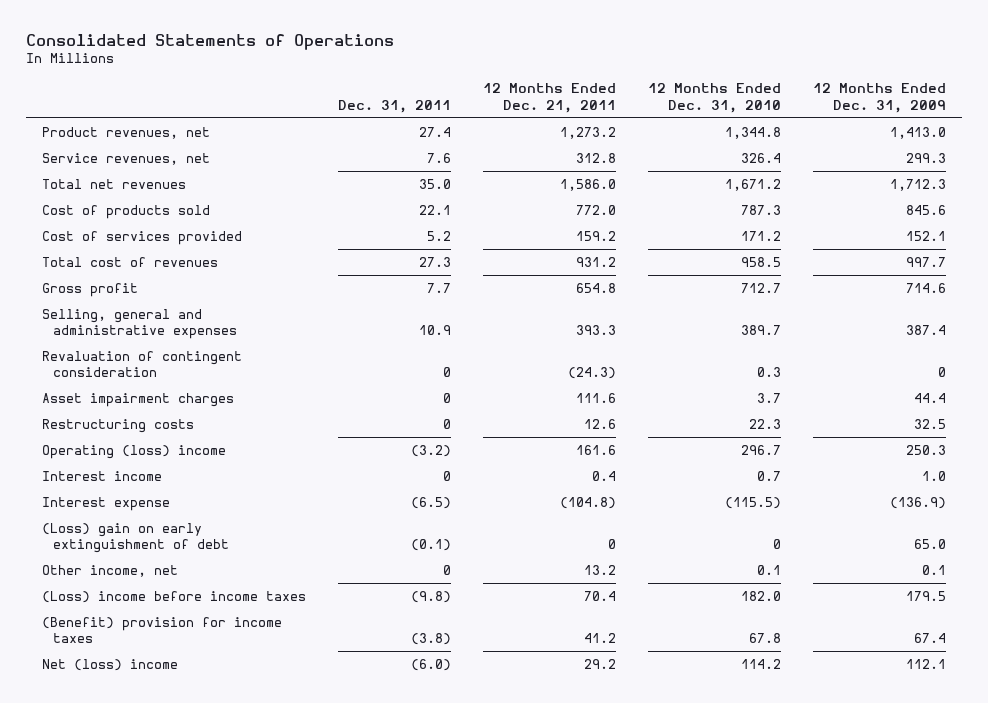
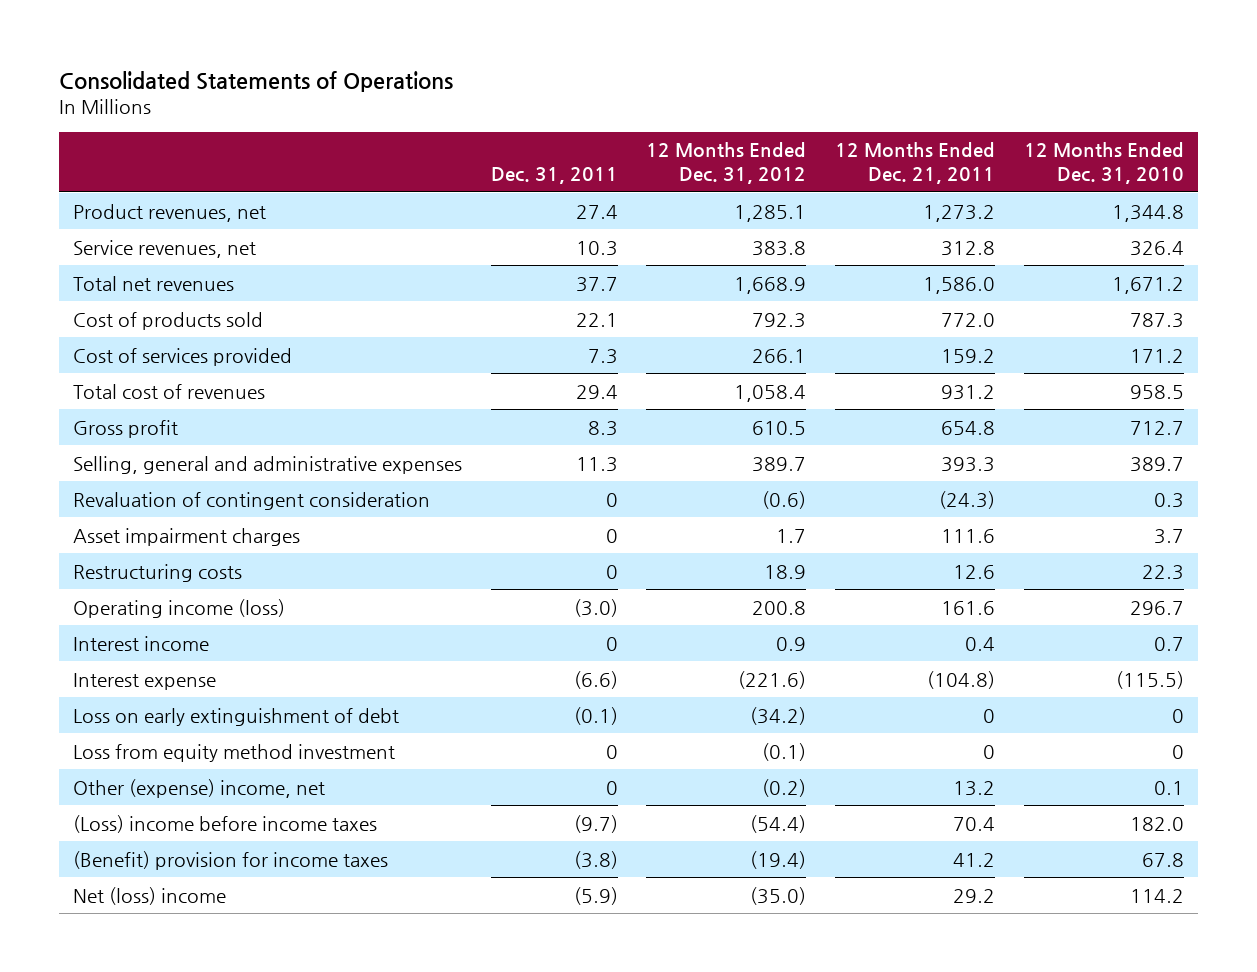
- | Dec. 31, 2011 | 12 Months Ended Dec. 21, 2011 | 12 Months Ended Dec. 31, 2010 | 12 Months Ended Dec. 31, 2009
+ | Dec. 31, 2011 | 12 Months Ended Dec. 31, 2012 | 12 Months Ended Dec. 21, 2011 | 12 Months Ended Dec. 31, 2010
- Service revenues, net | 7.6 | 312.8 | 326.4 | 299.3
- Total net revenues | 35.0 | 1,586.0 | 1,671.2 | 1,712.3
+ Service revenues, net | 10.3 | 383.8 | 312.8 | 326.4
+ Total net revenues | 37.7 | 1,668.9 | 1,586.0 | 1,671.2
- Cost of services provided | 5.2 | 159.2 | 171.2 | 152.1
- Total cost of revenues | 27.3 | 931.2 | 958.5 | 997.7
- Gross profit | 7.7 | 654.8 | 712.7 | 714.6
- Selling, general and administrative expenses | 10.9 | 393.3 | 389.7 | 387.4
+ Cost of services provided | 7.3 | 266.1 | 159.2 | 171.2
+ Total cost of revenues | 29.4 | 1,058.4 | 931.2 | 958.5
+ Gross profit | 8.3 | 610.5 | 654.8 | 712.7
+ Selling, general and administrative expenses | 11.3 | 389.7 | 393.3 | 389.7
- Operating (loss) income | (3.2) | 161.6 | 296.7 | 250.3
+ Operating income (loss) | (3.0) | 200.8 | 161.6 | 296.7
- Interest expense | (6.5) | (104.8) | (115.5) | (136.9)
- (Loss) gain on early extinguishment of debt | (0.1) | 0 | 0 | 65.0
- Other income, net | 0 | 13.2 | 0.1 | 0.1
- (Loss) income before income taxes | (9.8) | 70.4 | 182.0 | 179.5
+ Interest expense | (6.6) | (221.6) | (104.8) | (115.5)
+ Loss on early extinguishment of debt | (0.1) | (34.2) | 0 | 0
+ Loss from equity method investment | 0 | (0.1) | 0 | 0
+ Other (expense) income, net | 0 | (0.2) | 13.2 | 0.1
+ (Loss) income before income taxes | (9.7) | (54.4) | 70.4 | 182.0
- Net (loss) income | (6.0) | 29.2 | 114.2 | 112.1
+ Net (loss) income | (5.9) | (35.0) | 29.2 | 114.2

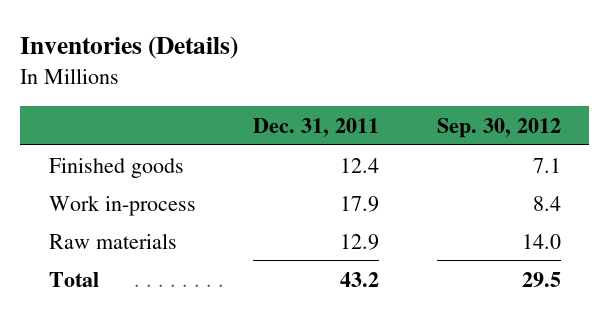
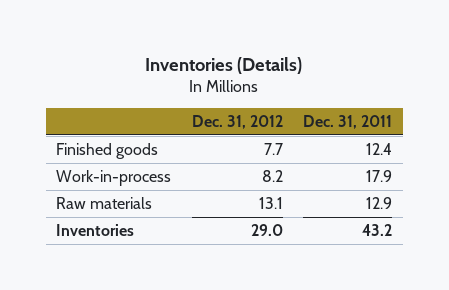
- | Dec. 31, 2011 | Sep. 30, 2012
+ | Dec. 31, 2012 | Dec. 31, 2011
- Work in-process | 17.9 | 8.4
+ Work-in-process | 8.2 | 17.9
- Total | 43.2 | 29.5
+ Inventories | 29.0 | 43.2

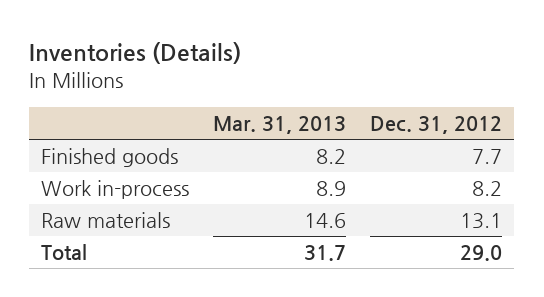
- | Dec. 31, 2012 | Dec. 31, 2011
+ | Mar. 31, 2013 | Dec. 31, 2012
- Work-in-process | 8.2 | 17.9
+ Work in-process | 8.9 | 8.2
- Inventories | 29.0 | 43.2
+ Total | 31.7 | 29.0

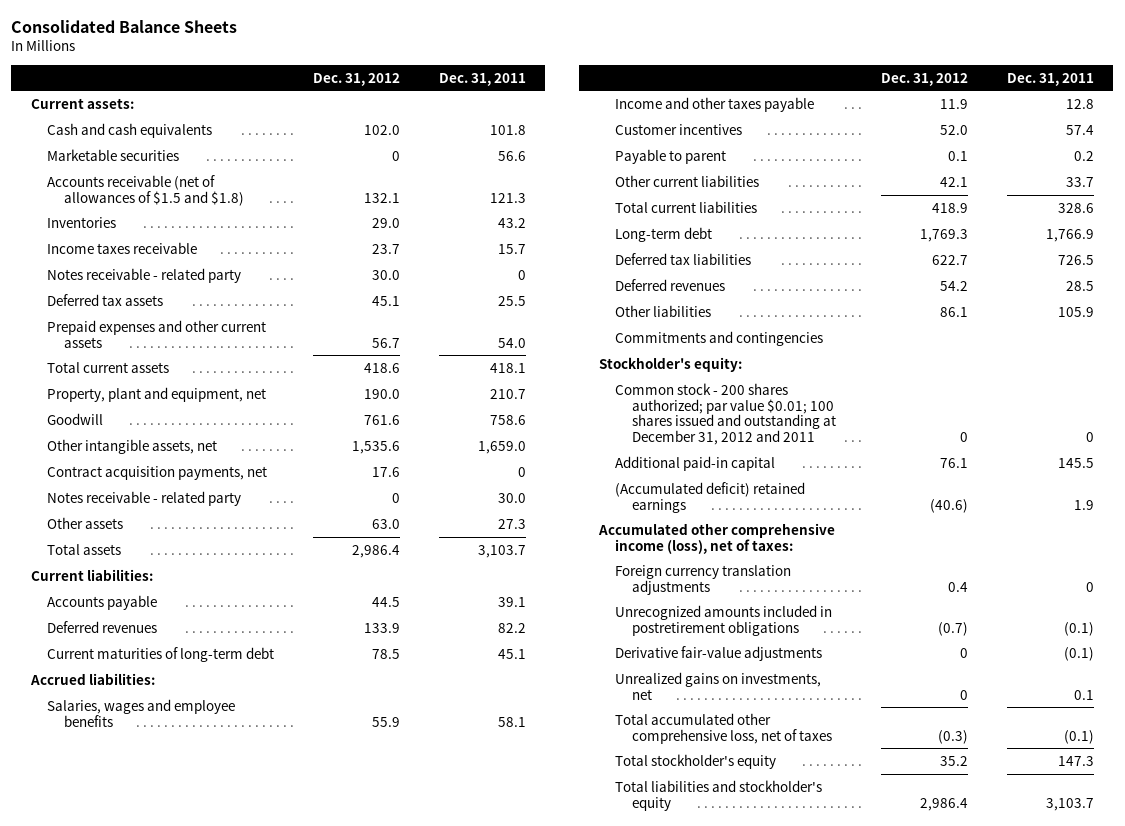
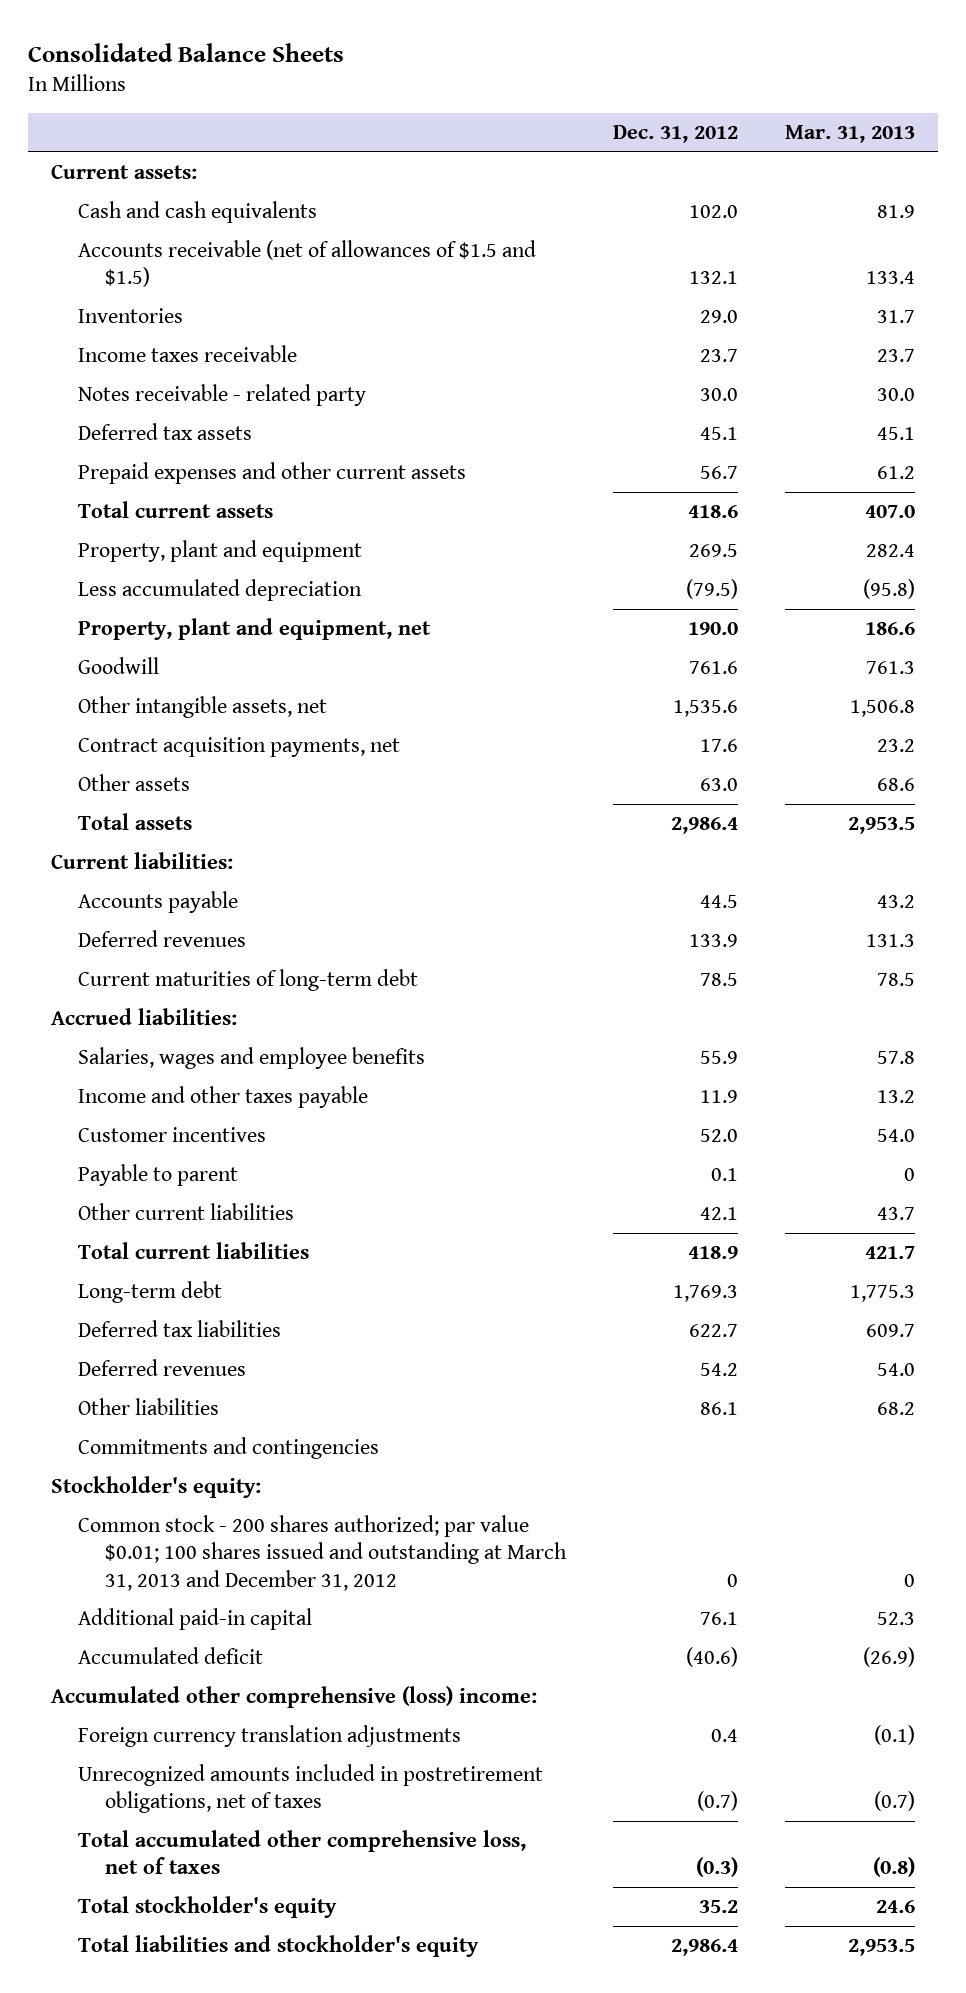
- | Dec. 31, 2012 | Dec. 31, 2011
+ | Dec. 31, 2012 | Mar. 31, 2013
- Marketable securities | 0 | 56.6
- Accounts receivable (net of allowances of $1.5 and $1.8) | 132.1 | 121.3
+ Accounts receivable (net of allowances of $1.5 and $1.5) | 132.1 | 133.4
+ Property, plant and equipment | 269.5 | 282.4
+ Less accumulated depreciation | (79.5) | (95.8)
- Notes receivable - related party | 0 | 30.0
- Common stock - 200 shares authorized; par value $0.01; 100 shares issued and outstanding at December 31, 2012 and 2011 | 0 | 0
+ Common stock - 200 shares authorized; par value $0.01; 100 shares issued and outstanding at March 31, 2013 and December 31, 2012 | 0 | 0
- (Accumulated deficit) retained earnings | (40.6) | 1.9
- Accumulated other comprehensive income (loss), net of taxes:
+ Accumulated deficit | (40.6) | (26.9)
+ Accumulated other comprehensive (loss) income:
- Unrecognized amounts included in postretirement obligations | (0.7) | (0.1)
- Derivative fair-value adjustments | 0 | (0.1)
- Unrealized gains on investments, net | 0 | 0.1
+ Unrecognized amounts included in postretirement obligations, net of taxes | (0.7) | (0.7)

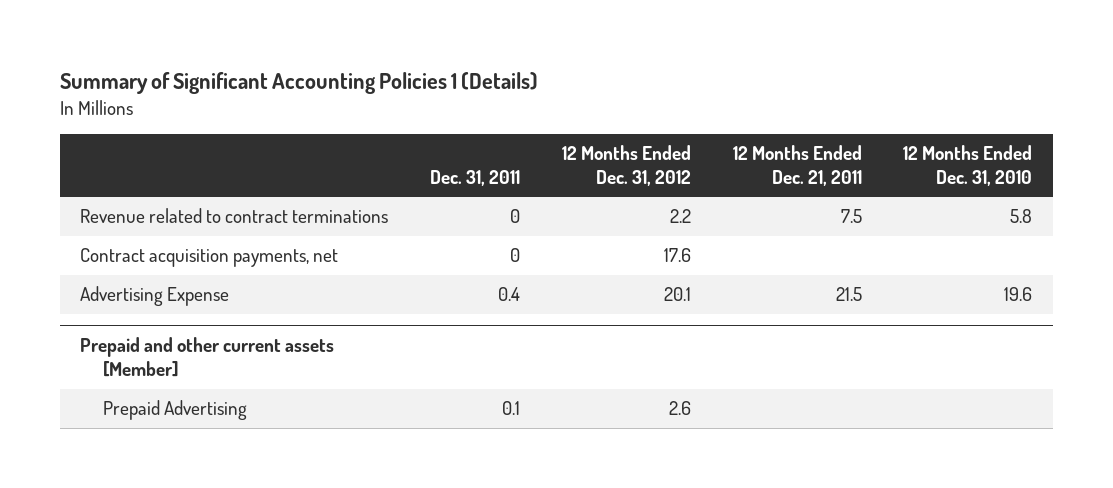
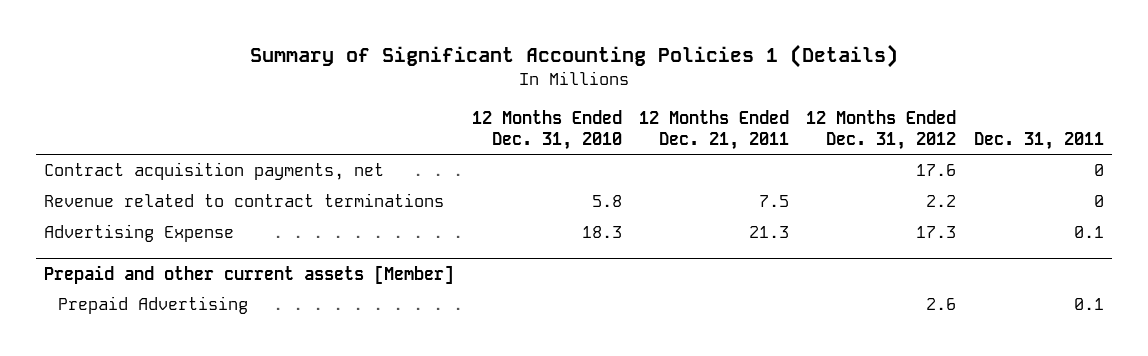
- | Dec. 31, 2011 | 12 Months Ended Dec. 31, 2012 | 12 Months Ended Dec. 21, 2011 | 12 Months Ended Dec. 31, 2010
+ | 12 Months Ended Dec. 31, 2010 | 12 Months Ended Dec. 21, 2011 | 12 Months Ended Dec. 31, 2012 | Dec. 31, 2011
- Advertising Expense | 0.4 | 20.1 | 21.5 | 19.6
moved down: Revenue related to contract terminations | 5.8 | 7.5 | 2.2 | 0
+ Advertising Expense | 18.3 | 21.3 | 17.3 | 0.1

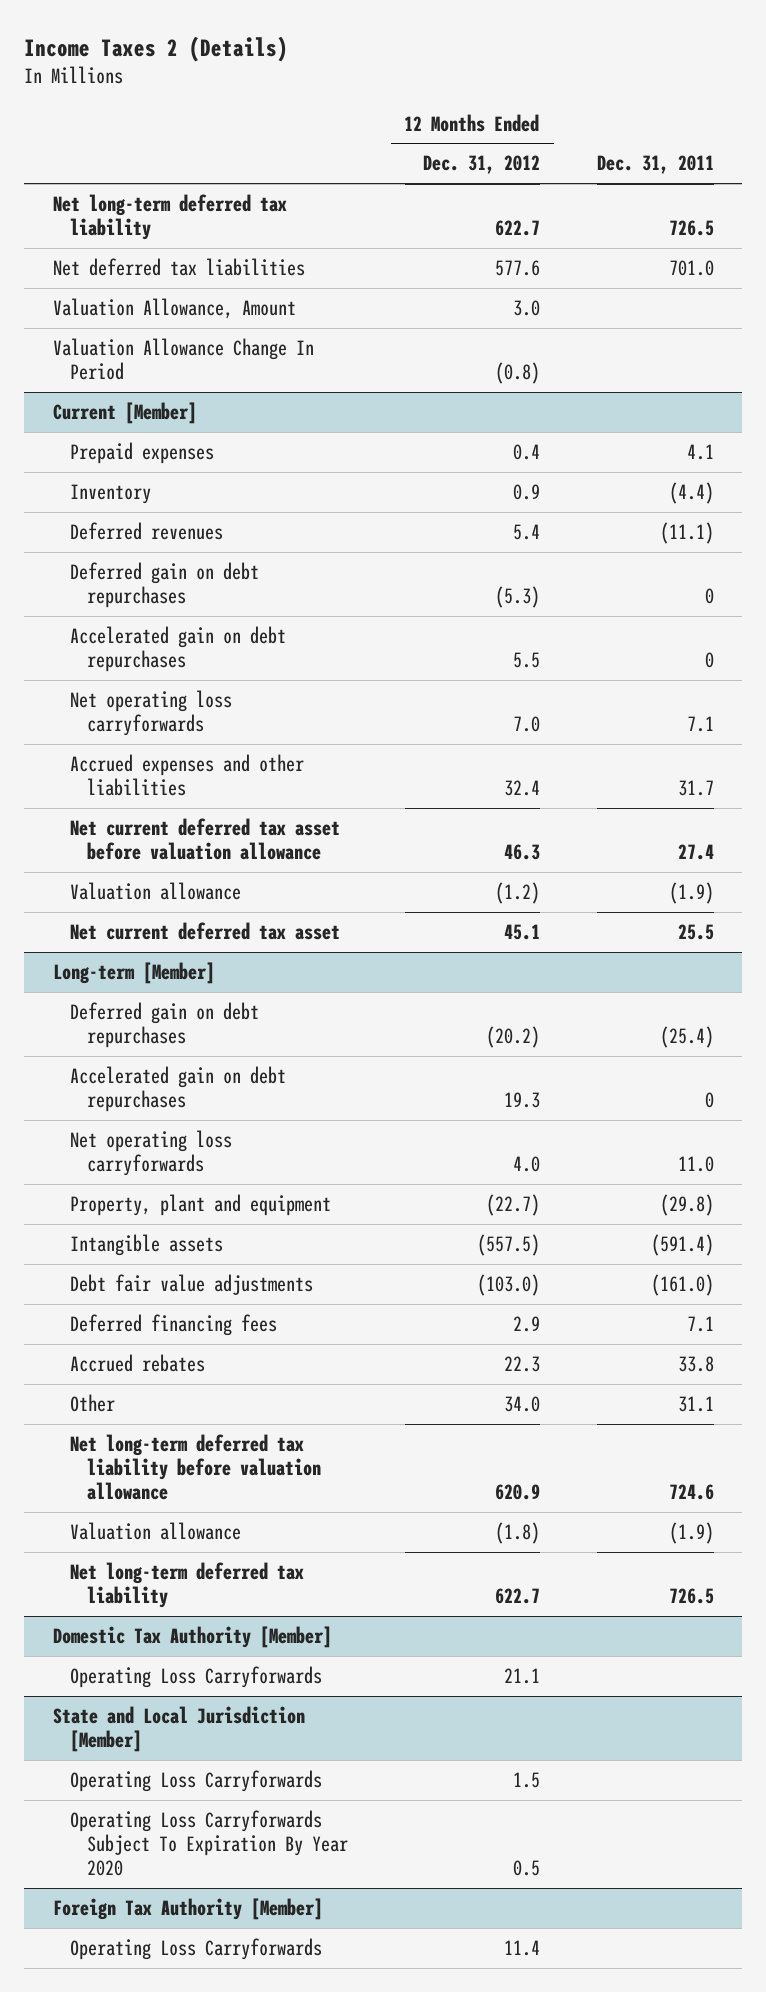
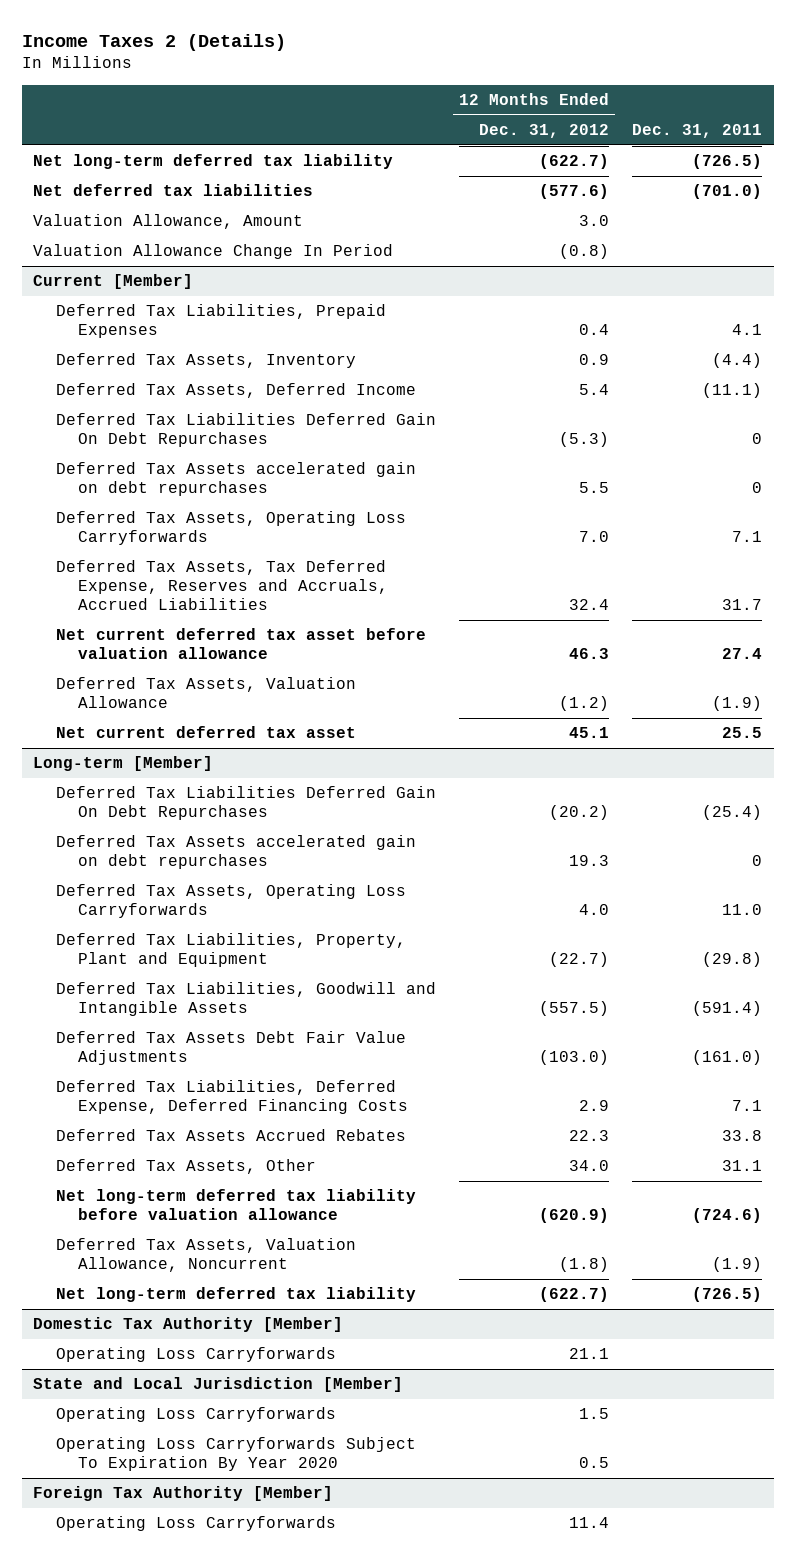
- Net long-term deferred tax liability | 622.7 | 726.5
- Net deferred tax liabilities | 577.6 | 701.0
+ Net long-term deferred tax liability | (622.7) | (726.5)
+ Net deferred tax liabilities | (577.6) | (701.0)
@ Current [Member]
- Prepaid expenses | 0.4 | 4.1
- Inventory | 0.9 | (4.4)
- Deferred revenues | 5.4 | (11.1)
- Deferred gain on debt repurchases | (5.3) | 0
- Accelerated gain on debt repurchases | 5.5 | 0
- Net operating loss carryforwards | 7.0 | 7.1
- Accrued expenses and other liabilities | 32.4 | 31.7
+ Deferred Tax Liabilities, Prepaid Expenses | 0.4 | 4.1
+ Deferred Tax Assets, Inventory | 0.9 | (4.4)
+ Deferred Tax Assets, Deferred Income | 5.4 | (11.1)
+ Deferred Tax Liabilities Deferred Gain On Debt Repurchases | (5.3) | 0
+ Deferred Tax Assets accelerated gain on debt repurchases | 5.5 | 0
+ Deferred Tax Assets, Operating Loss Carryforwards | 7.0 | 7.1
+ Deferred Tax Assets, Tax Deferred Expense, Reserves and Accruals, Accrued Liabilities | 32.4 | 31.7
- Valuation allowance | (1.2) | (1.9)
+ Deferred Tax Assets, Valuation Allowance | (1.2) | (1.9)
@ Long-term [Member]
- Deferred gain on debt repurchases | (20.2) | (25.4)
- Accelerated gain on debt repurchases | 19.3 | 0
- Net operating loss carryforwards | 4.0 | 11.0
- Property, plant and equipment | (22.7) | (29.8)
- Intangible assets | (557.5) | (591.4)
- Debt fair value adjustments | (103.0) | (161.0)
- Deferred financing fees | 2.9 | 7.1
- Accrued rebates | 22.3 | 33.8
- Other | 34.0 | 31.1
- Net long-term deferred tax liability before valuation allowance | 620.9 | 724.6
- Valuation allowance | (1.8) | (1.9)
- Net long-term deferred tax liability | 622.7 | 726.5
+ Deferred Tax Liabilities Deferred Gain On Debt Repurchases | (20.2) | (25.4)
+ Deferred Tax Assets accelerated gain on debt repurchases | 19.3 | 0
+ Deferred Tax Assets, Operating Loss Carryforwards | 4.0 | 11.0
+ Deferred Tax Liabilities, Property, Plant and Equipment | (22.7) | (29.8)
+ Deferred Tax Liabilities, Goodwill and Intangible Assets | (557.5) | (591.4)
+ Deferred Tax Assets Debt Fair Value Adjustments | (103.0) | (161.0)
+ Deferred Tax Liabilities, Deferred Expense, Deferred Financing Costs | 2.9 | 7.1
+ Deferred Tax Assets Accrued Rebates | 22.3 | 33.8
+ Deferred Tax Assets, Other | 34.0 | 31.1
+ Net long-term deferred tax liability before valuation allowance | (620.9) | (724.6)
+ Deferred Tax Assets, Valuation Allowance, Noncurrent | (1.8) | (1.9)
+ Net long-term deferred tax liability | (622.7) | (726.5)

